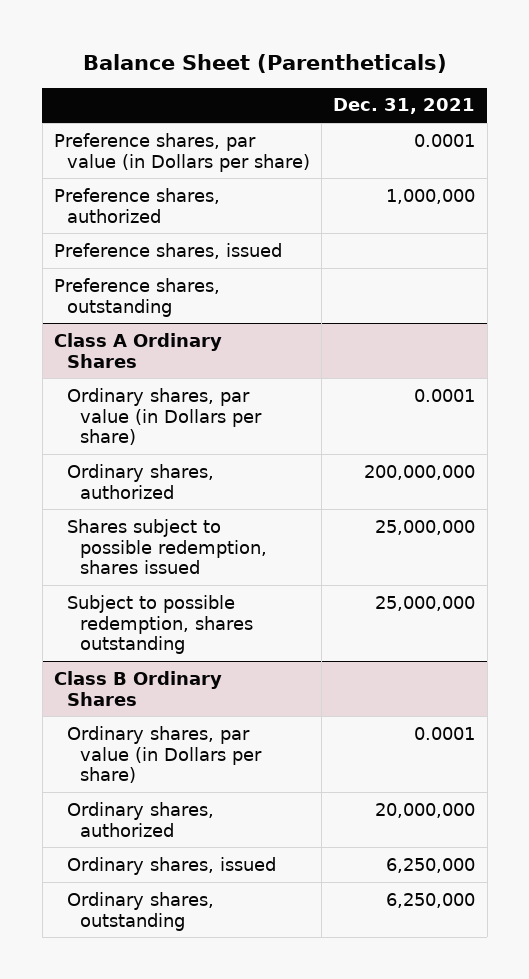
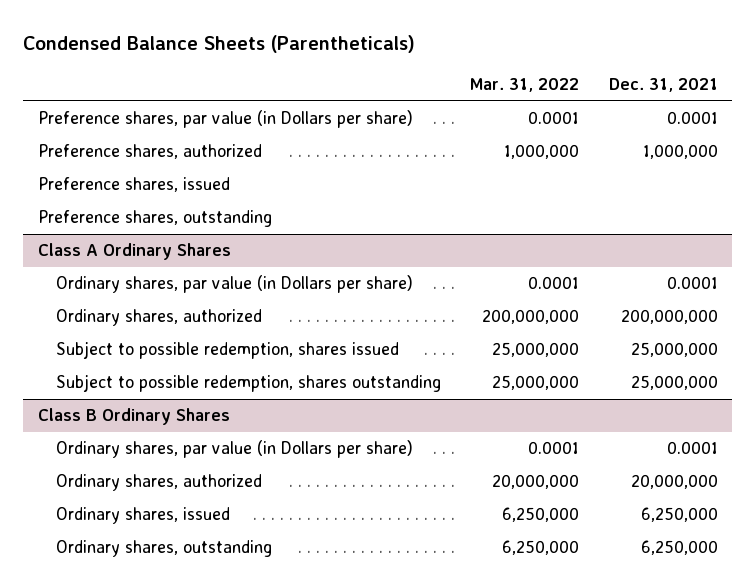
- Balance Sheet (Parentheticals)
+ Condensed Balance Sheets (Parentheticals)
- | Dec. 31, 2021
+ | Mar. 31, 2022 | Dec. 31, 2021
@ Class A Ordinary Shares
- Shares subject to possible redemption, shares issued | 25,000,000
+ Subject to possible redemption, shares issued | 25,000,000 | 25,000,000

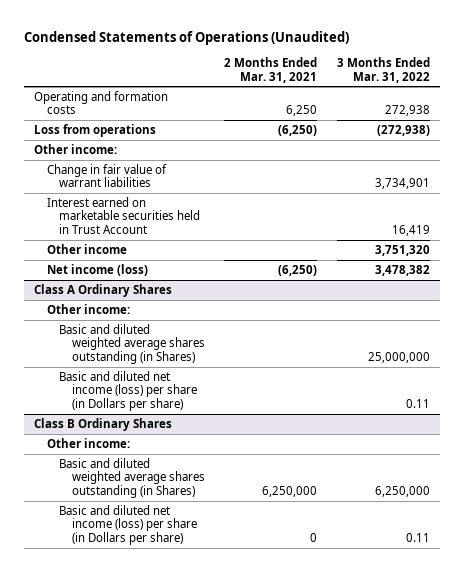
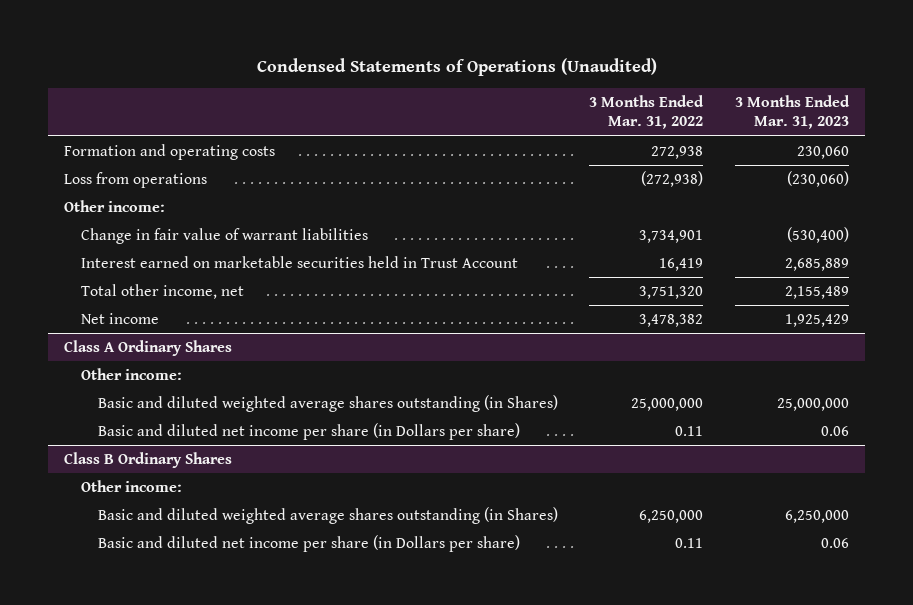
- | 2 Months Ended Mar. 31, 2021 | 3 Months Ended Mar. 31, 2022
+ | 3 Months Ended Mar. 31, 2022 | 3 Months Ended Mar. 31, 2023
- Operating and formation costs | 6,250 | 272,938
+ Formation and operating costs | 272,938 | 230,060
- Other income | | 3,751,320
- Net income (loss) | (6,250) | 3,478,382
+ Total other income, net | 3,751,320 | 2,155,489
+ Net income | 3,478,382 | 1,925,429
@ Class A Ordinary Shares
- Basic and diluted net income (loss) per share (in Dollars per share) | | 0.11
+ Basic and diluted net income per share (in Dollars per share) | 0.11 | 0.06
@ Class B Ordinary Shares
- Basic and diluted net income (loss) per share (in Dollars per share) | 0 | 0.11
+ Basic and diluted net income per share (in Dollars per share) | 0.11 | 0.06

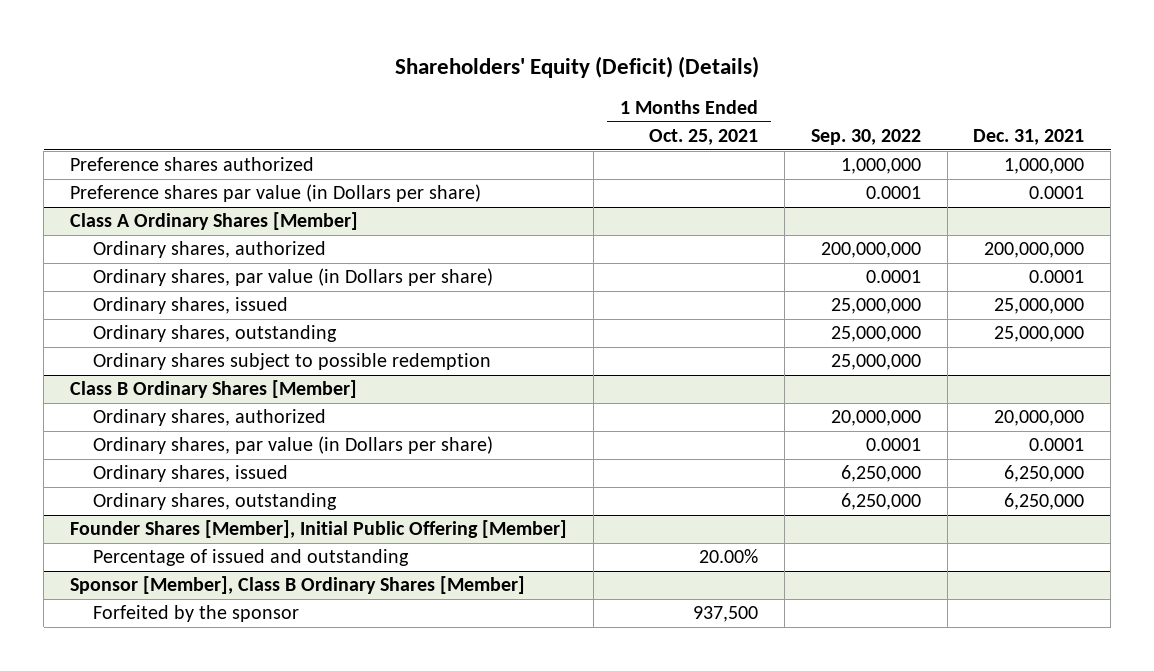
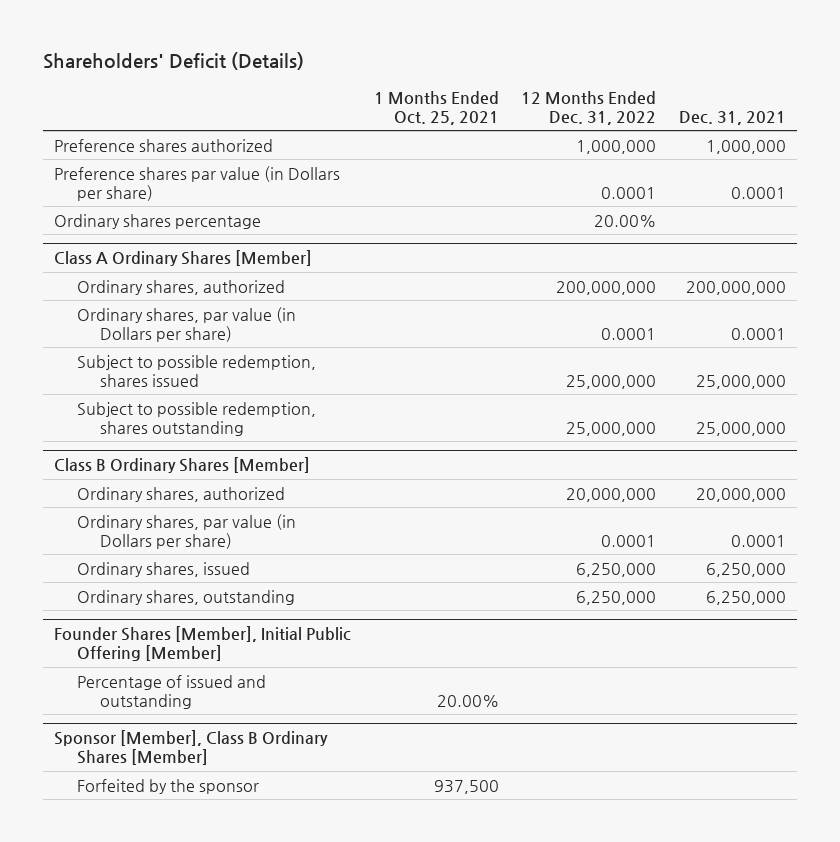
- Shareholders' Equity (Deficit) (Details)
+ Shareholders' Deficit (Details)
- | 1 Months Ended Oct. 25, 2021 | Sep. 30, 2022 | Dec. 31, 2021
+ | 1 Months Ended Oct. 25, 2021 | 12 Months Ended Dec. 31, 2022 | Dec. 31, 2021
+ Ordinary shares percentage | | 20.00% |
@ Class A Ordinary Shares [Member]
- Ordinary shares, issued | | 25,000,000 | 25,000,000
- Ordinary shares, outstanding | | 25,000,000 | 25,000,000
- Ordinary shares subject to possible redemption | | 25,000,000 |
+ Subject to possible redemption, shares issued | | 25,000,000 | 25,000,000
+ Subject to possible redemption, shares outstanding | | 25,000,000 | 25,000,000

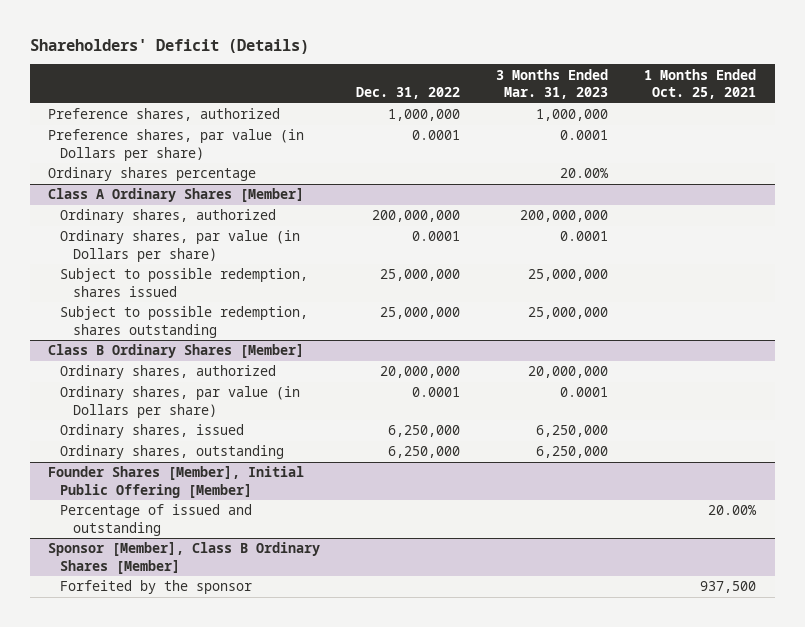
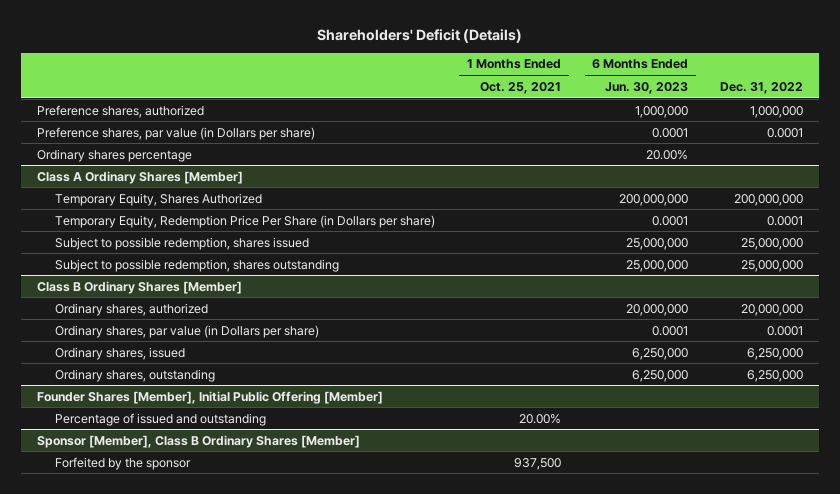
- | Dec. 31, 2022 | 3 Months Ended Mar. 31, 2023 | 1 Months Ended Oct. 25, 2021
+ | 1 Months Ended Oct. 25, 2021 | 6 Months Ended Jun. 30, 2023 | Dec. 31, 2022
@ Class A Ordinary Shares [Member]
- Ordinary shares, authorized | 200,000,000 | 200,000,000 |
- Ordinary shares, par value (in Dollars per share) | 0.0001 | 0.0001 |
+ Temporary Equity, Shares Authorized | | 200,000,000 | 200,000,000
+ Temporary Equity, Redemption Price Per Share (in Dollars per share) | | 0.0001 | 0.0001

